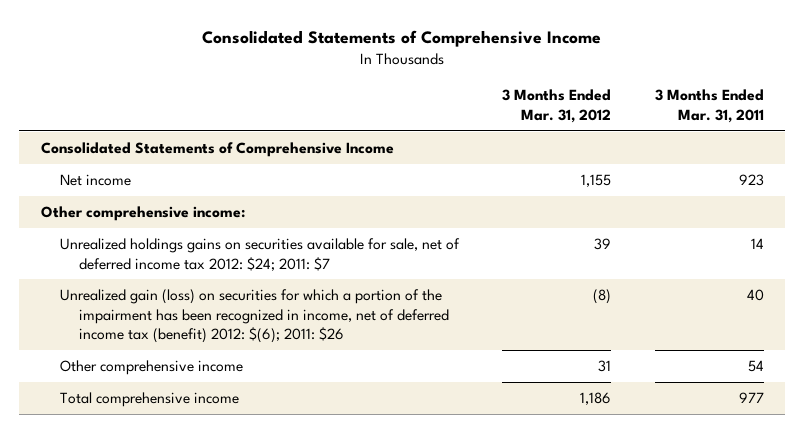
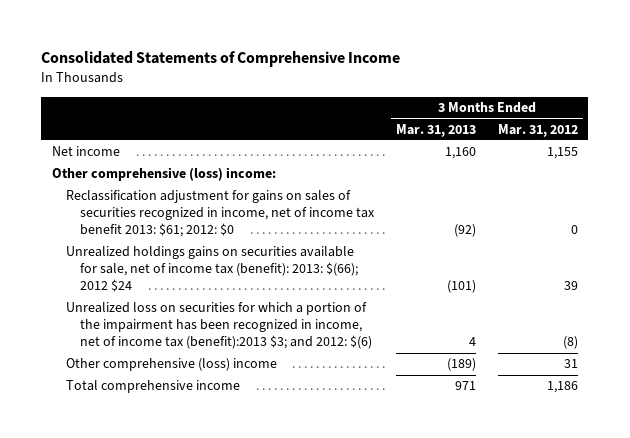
- | 3 Months Ended Mar. 31, 2012 | 3 Months Ended Mar. 31, 2011
+ | 3 Months Ended Mar. 31, 2013 | 3 Months Ended Mar. 31, 2012
- Consolidated Statements of Comprehensive Income
- Other comprehensive income:
- Unrealized holdings gains on securities available for sale, net of deferred income tax 2012: $24; 2011: $7 | 39 | 14
- Unrealized gain (loss) on securities for which a portion of the impairment has been recognized in income, net of deferred income tax (benefit) 2012: $(6); 2011: $26 | (8) | 40
- Other comprehensive income | 31 | 54
+ Other comprehensive (loss) income:
+ Reclassification adjustment for gains on sales of securities recognized in income, net of income tax benefit 2013: $61; 2012: $0 | (92) | 0
+ Unrealized holdings gains on securities available for sale, net of income tax (benefit): 2013: $(66); 2012 $24 | (101) | 39
+ Unrealized loss on securities for which a portion of the impairment has been recognized in income, net of income tax (benefit):2013 $3; and 2012: $(6) | 4 | (8)
+ Other comprehensive (loss) income | (189) | 31

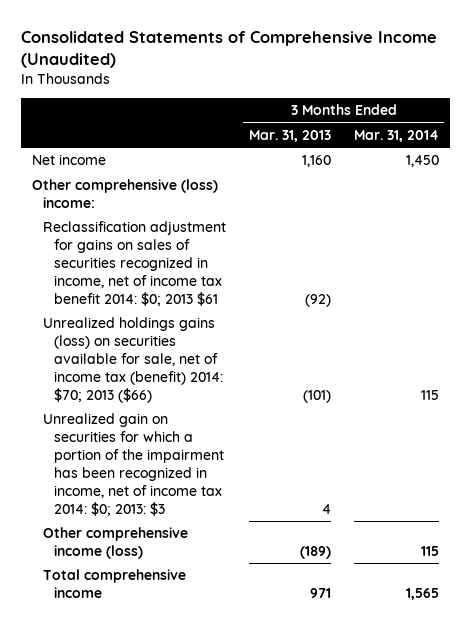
- Consolidated Statements of Comprehensive Income
+ Consolidated Statements of Comprehensive Income (Unaudited)
- | 3 Months Ended Mar. 31, 2013 | 3 Months Ended Mar. 31, 2012
+ | 3 Months Ended Mar. 31, 2013 | 3 Months Ended Mar. 31, 2014
- Reclassification adjustment for gains on sales of securities recognized in income, net of income tax benefit 2013: $61; 2012: $0 | (92) | 0
- Unrealized holdings gains on securities available for sale, net of income tax (benefit): 2013: $(66); 2012 $24 | (101) | 39
- Unrealized loss on securities for which a portion of the impairment has been recognized in income, net of income tax (benefit):2013 $3; and 2012: $(6) | 4 | (8)
- Other comprehensive (loss) income | (189) | 31
+ Reclassification adjustment for gains on sales of securities recognized in income, net of income tax benefit 2014: $0; 2013 $61 | (92) |
+ Unrealized holdings gains (loss) on securities available for sale, net of income tax (benefit) 2014: $70; 2013 ($66) | (101) | 115
+ Unrealized gain on securities for which a portion of the impairment has been recognized in income, net of income tax 2014: $0; 2013: $3 | 4 |
+ Other comprehensive income (loss) | (189) | 115

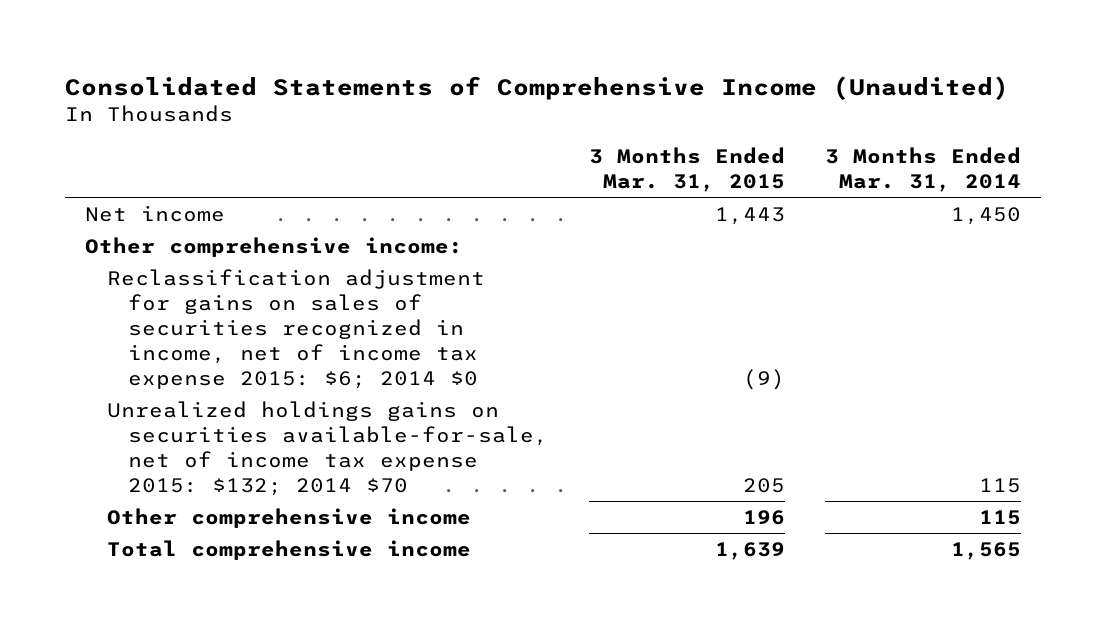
- | 3 Months Ended Mar. 31, 2013 | 3 Months Ended Mar. 31, 2014
+ | 3 Months Ended Mar. 31, 2015 | 3 Months Ended Mar. 31, 2014
- Other comprehensive (loss) income:
- Reclassification adjustment for gains on sales of securities recognized in income, net of income tax benefit 2014: $0; 2013 $61 | (92) |
- Unrealized holdings gains (loss) on securities available for sale, net of income tax (benefit) 2014: $70; 2013 ($66) | (101) | 115
- Unrealized gain on securities for which a portion of the impairment has been recognized in income, net of income tax 2014: $0; 2013: $3 | 4 |
- Other comprehensive income (loss) | (189) | 115
+ Other comprehensive income:
+ Reclassification adjustment for gains on sales of securities recognized in income, net of income tax expense 2015: $6; 2014 $0 | (9) |
+ Unrealized holdings gains on securities available-for-sale, net of income tax expense 2015: $132; 2014 $70 | 205 | 115
+ Other comprehensive income | 196 | 115

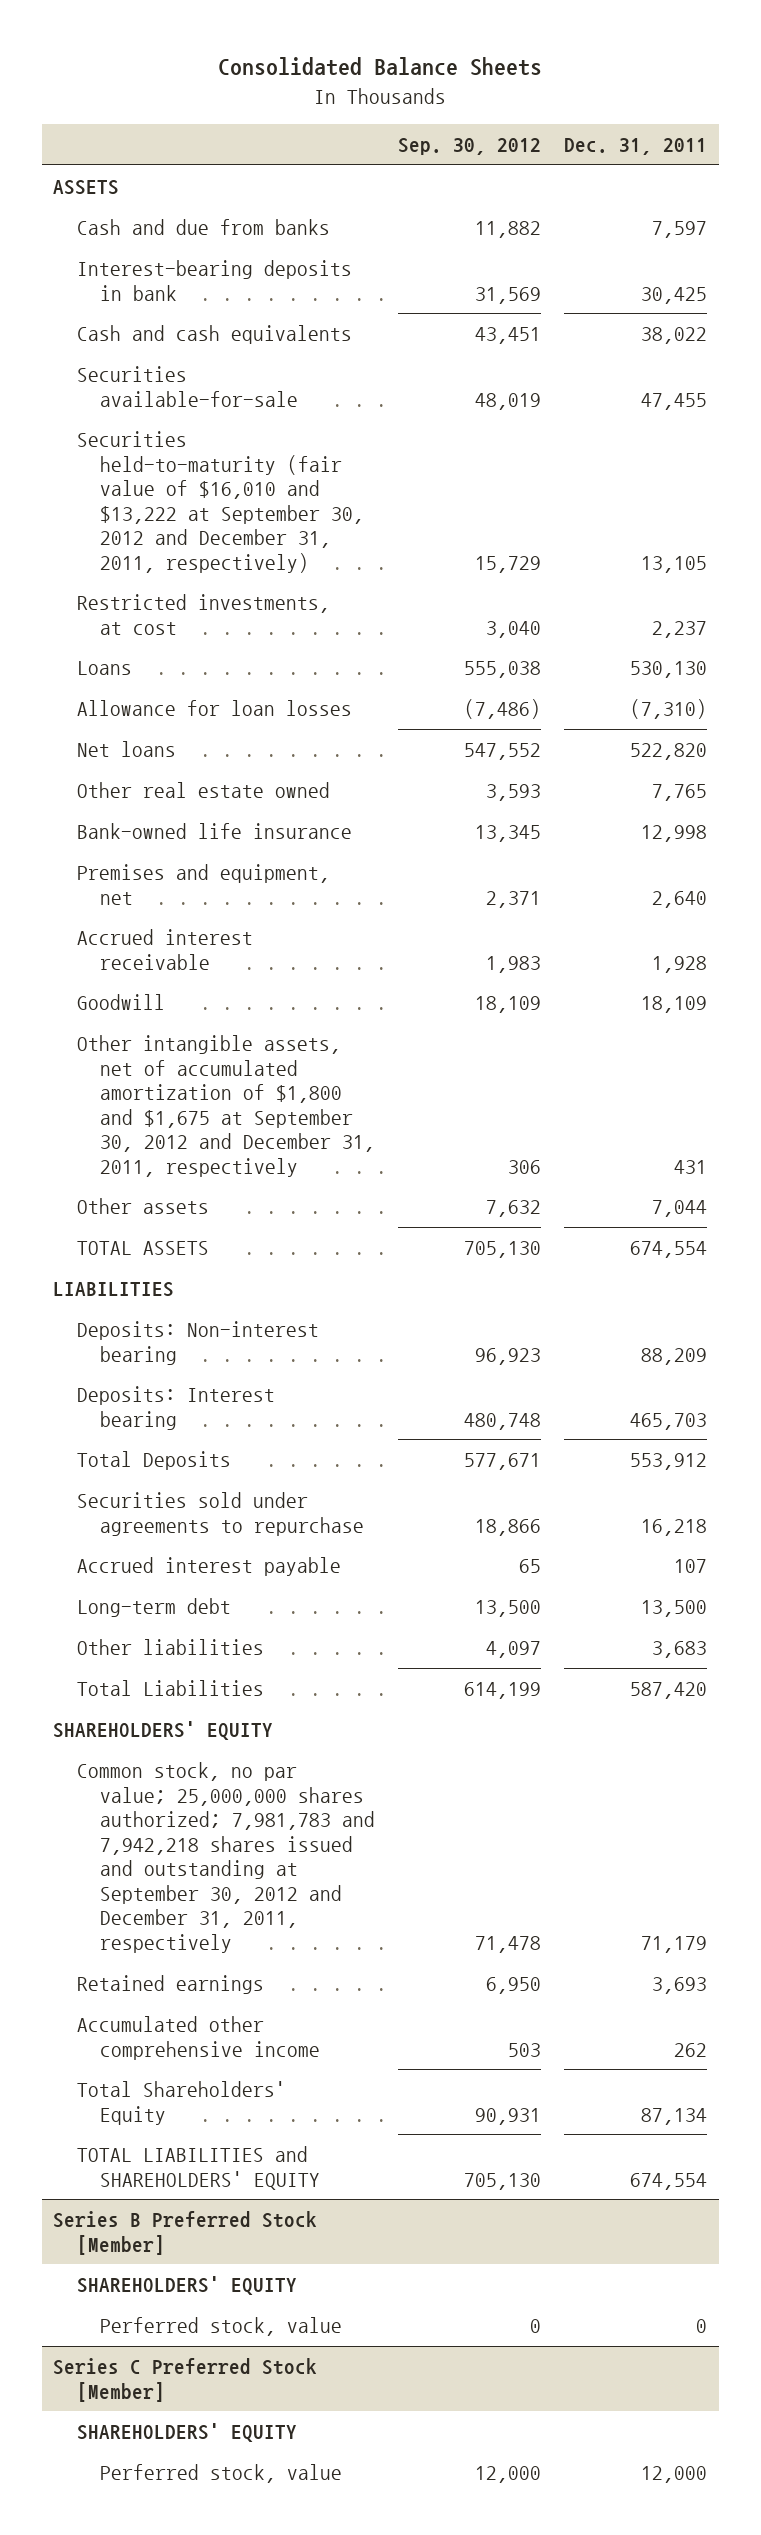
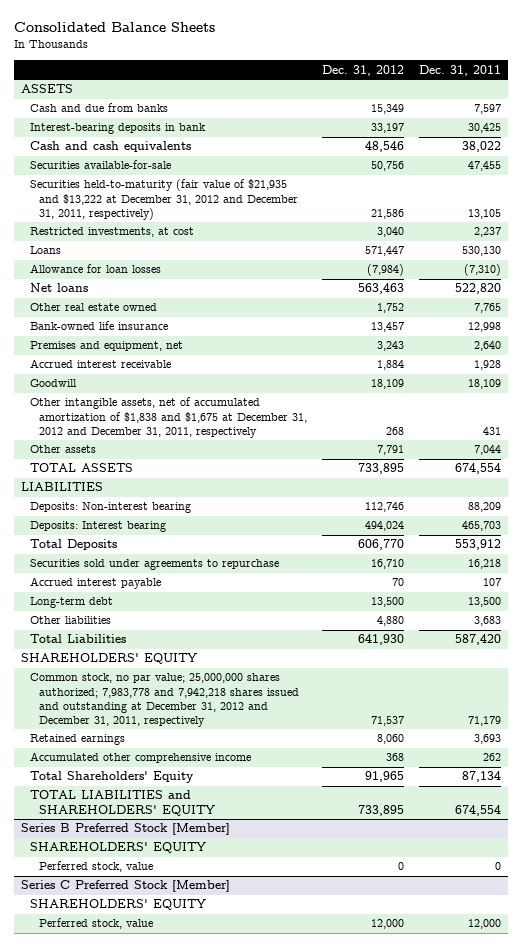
- | Sep. 30, 2012 | Dec. 31, 2011
+ | Dec. 31, 2012 | Dec. 31, 2011
- Securities held-to-maturity (fair value of $16,010 and $13,222 at September 30, 2012 and December 31, 2011, respectively) | 15,729 | 13,105
+ Securities held-to-maturity (fair value of $21,935 and $13,222 at December 31, 2012 and December 31, 2011, respectively) | 21,586 | 13,105
- Other intangible assets, net of accumulated amortization of $1,800 and $1,675 at September 30, 2012 and December 31, 2011, respectively | 306 | 431
+ Other intangible assets, net of accumulated amortization of $1,838 and $1,675 at December 31, 2012 and December 31, 2011, respectively | 268 | 431
- Common stock, no par value; 25,000,000 shares authorized; 7,981,783 and 7,942,218 shares issued and outstanding at September 30, 2012 and December 31, 2011, respectively | 71,478 | 71,179
+ Common stock, no par value; 25,000,000 shares authorized; 7,983,778 and 7,942,218 shares issued and outstanding at December 31, 2012 and December 31, 2011, respectively | 71,537 | 71,179

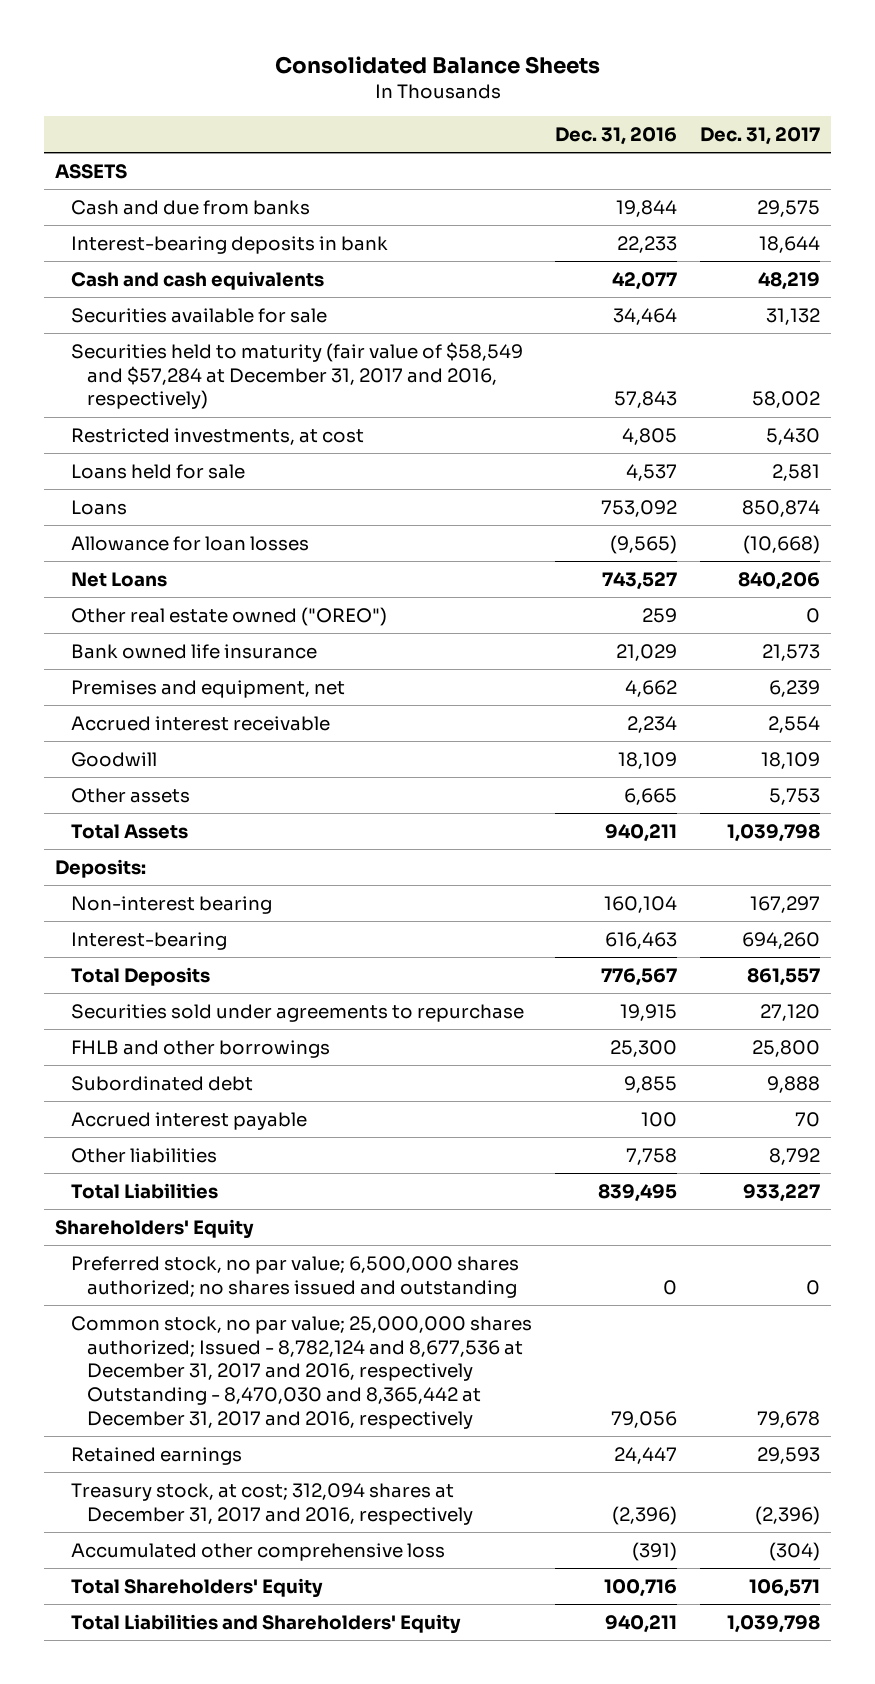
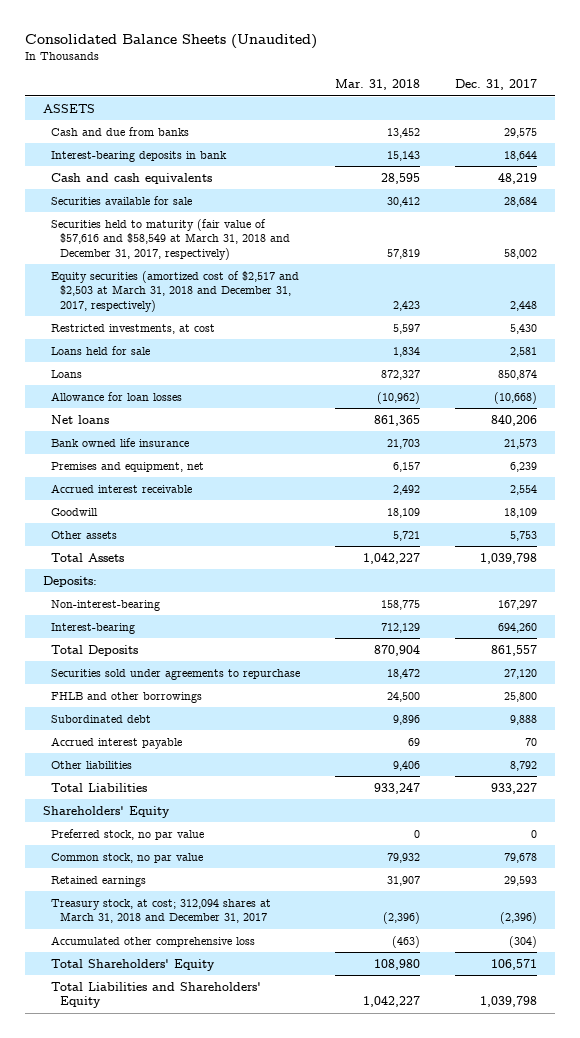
- Consolidated Balance Sheets
+ Consolidated Balance Sheets (Unaudited)
- | Dec. 31, 2016 | Dec. 31, 2017
+ | Mar. 31, 2018 | Dec. 31, 2017
- Securities available for sale | 34,464 | 31,132
- Securities held to maturity (fair value of $58,549 and $57,284 at December 31, 2017 and 2016, respectively) | 57,843 | 58,002
+ Securities available for sale | 30,412 | 28,684
+ Securities held to maturity (fair value of $57,616 and $58,549 at March 31, 2018 and December 31, 2017, respectively) | 57,819 | 58,002
+ Equity securities (amortized cost of $2,517 and $2,503 at March 31, 2018 and December 31, 2017, respectively) | 2,423 | 2,448
- Net Loans | 743,527 | 840,206
- Other real estate owned ("OREO") | 259 | 0
+ Net loans | 861,365 | 840,206
- Non-interest bearing | 160,104 | 167,297
+ Non-interest-bearing | 158,775 | 167,297
- Preferred stock, no par value; 6,500,000 shares authorized; no shares issued and outstanding | 0 | 0
- Common stock, no par value; 25,000,000 shares authorized; Issued - 8,782,124 and 8,677,536 at December 31, 2017 and 2016, respectively Outstanding - 8,470,030 and 8,365,442 at December 31, 2017 and 2016, respectively | 79,056 | 79,678
+ Preferred stock, no par value | 0 | 0
+ Common stock, no par value | 79,932 | 79,678
- Treasury stock, at cost; 312,094 shares at December 31, 2017 and 2016, respectively | (2,396) | (2,396)
+ Treasury stock, at cost; 312,094 shares at March 31, 2018 and December 31, 2017 | (2,396) | (2,396)

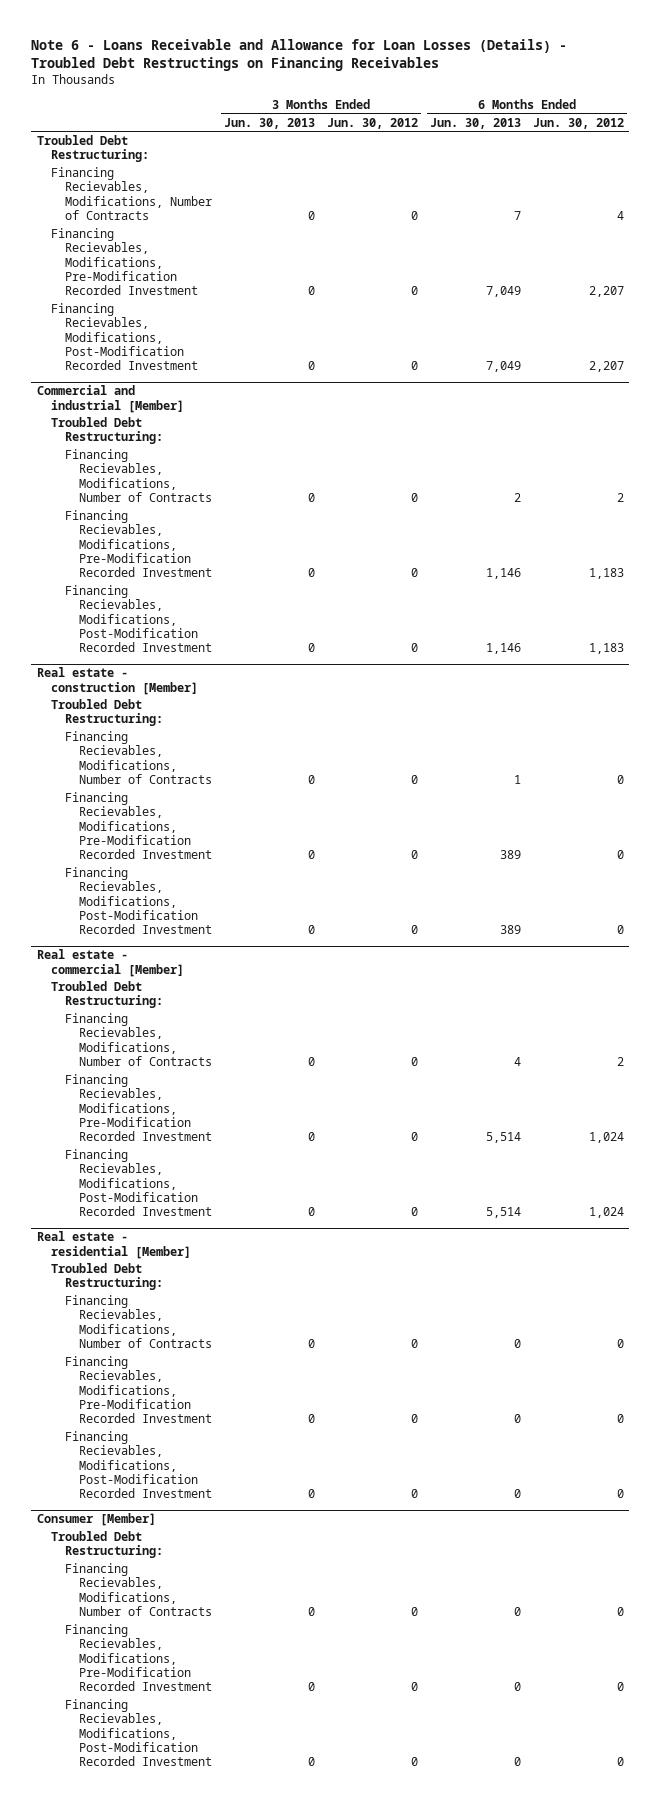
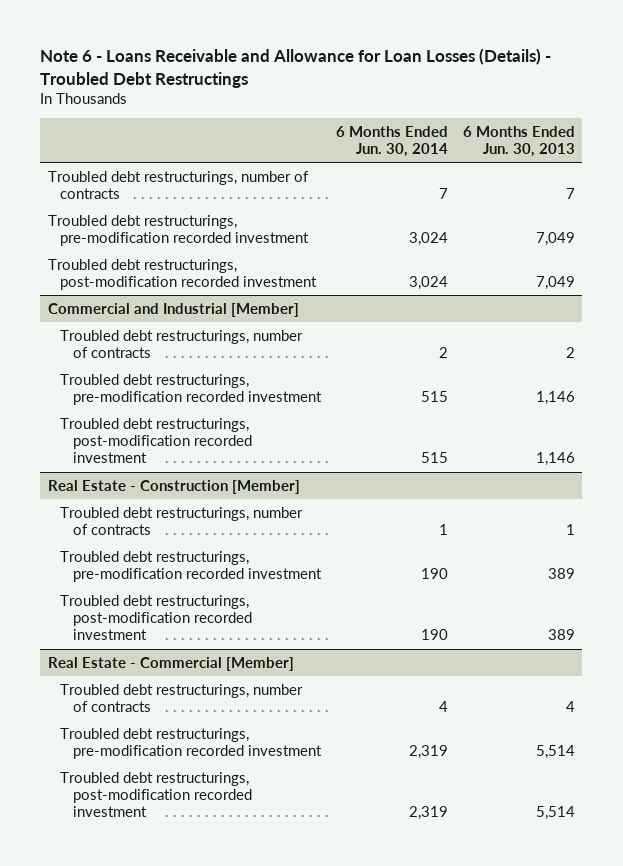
- Note 6 - Loans Receivable and Allowance for Loan Losses (Details) - Troubled Debt Restructings on Financing Receivables
+ Note 6 - Loans Receivable and Allowance for Loan Losses (Details) - Troubled Debt Restructings
- | 3 Months Ended Jun. 30, 2013 | 3 Months Ended Jun. 30, 2012 | 6 Months Ended Jun. 30, 2013 | 6 Months Ended Jun. 30, 2012
+ | 6 Months Ended Jun. 30, 2014 | 6 Months Ended Jun. 30, 2013
- Troubled Debt Restructuring:
- Financing Recievables, Modifications, Number of Contracts | 0 | 0 | 7 | 4
- Financing Recievables, Modifications, Pre-Modification Recorded Investment | 0 | 0 | 7,049 | 2,207
- Financing Recievables, Modifications, Post-Modification Recorded Investment | 0 | 0 | 7,049 | 2,207
- Commercial and industrial [Member]
- Troubled Debt Restructuring:
- Financing Recievables, Modifications, Number of Contracts | 0 | 0 | 2 | 2
- Financing Recievables, Modifications, Pre-Modification Recorded Investment | 0 | 0 | 1,146 | 1,183
- Financing Recievables, Modifications, Post-Modification Recorded Investment | 0 | 0 | 1,146 | 1,183
- Real estate - construction [Member]
- Troubled Debt Restructuring:
- Financing Recievables, Modifications, Number of Contracts | 0 | 0 | 1 | 0
- Financing Recievables, Modifications, Pre-Modification Recorded Investment | 0 | 0 | 389 | 0
- Financing Recievables, Modifications, Post-Modification Recorded Investment | 0 | 0 | 389 | 0
- Real estate - commercial [Member]
- Troubled Debt Restructuring:
- Financing Recievables, Modifications, Number of Contracts | 0 | 0 | 4 | 2
- Financing Recievables, Modifications, Pre-Modification Recorded Investment | 0 | 0 | 5,514 | 1,024
- Financing Recievables, Modifications, Post-Modification Recorded Investment | 0 | 0 | 5,514 | 1,024
- Real estate - residential [Member]
- Troubled Debt Restructuring:
- Financing Recievables, Modifications, Number of Contracts | 0 | 0 | 0 | 0
- Financing Recievables, Modifications, Pre-Modification Recorded Investment | 0 | 0 | 0 | 0
- Financing Recievables, Modifications, Post-Modification Recorded Investment | 0 | 0 | 0 | 0
- Consumer [Member]
- Troubled Debt Restructuring:
- Financing Recievables, Modifications, Number of Contracts | 0 | 0 | 0 | 0
- Financing Recievables, Modifications, Pre-Modification Recorded Investment | 0 | 0 | 0 | 0
- Financing Recievables, Modifications, Post-Modification Recorded Investment | 0 | 0 | 0 | 0
+ Troubled debt restructurings, number of contracts | 7 | 7
+ Troubled debt restructurings, pre-modification recorded investment | 3,024 | 7,049
+ Troubled debt restructurings, post-modification recorded investment | 3,024 | 7,049
+ Commercial and Industrial [Member]
+ Troubled debt restructurings, number of contracts | 2 | 2
+ Troubled debt restructurings, pre-modification recorded investment | 515 | 1,146
+ Troubled debt restructurings, post-modification recorded investment | 515 | 1,146
+ Real Estate - Construction [Member]
+ Troubled debt restructurings, number of contracts | 1 | 1
+ Troubled debt restructurings, pre-modification recorded investment | 190 | 389
+ Troubled debt restructurings, post-modification recorded investment | 190 | 389
+ Real Estate - Commercial [Member]
+ Troubled debt restructurings, number of contracts | 4 | 4
+ Troubled debt restructurings, pre-modification recorded investment | 2,319 | 5,514
+ Troubled debt restructurings, post-modification recorded investment | 2,319 | 5,514

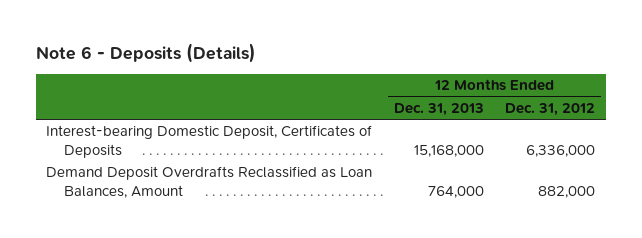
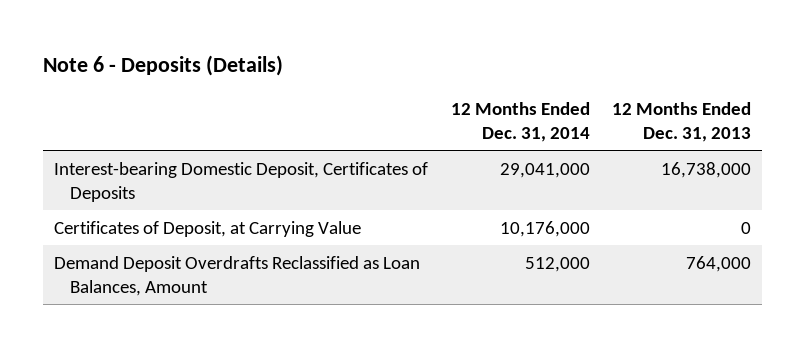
- | 12 Months Ended Dec. 31, 2013 | 12 Months Ended Dec. 31, 2012
+ | 12 Months Ended Dec. 31, 2014 | 12 Months Ended Dec. 31, 2013
- Interest-bearing Domestic Deposit, Certificates of Deposits | 15,168,000 | 6,336,000
+ Interest-bearing Domestic Deposit, Certificates of Deposits | 29,041,000 | 16,738,000
+ Certificates of Deposit, at Carrying Value | 10,176,000 | 0

